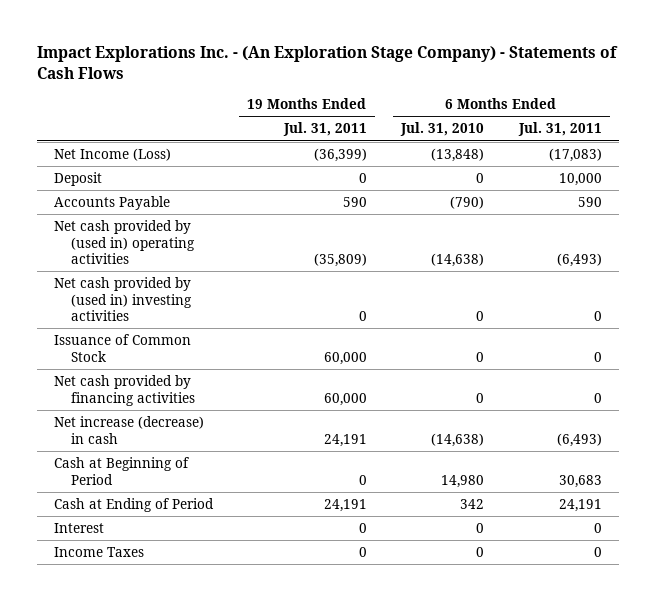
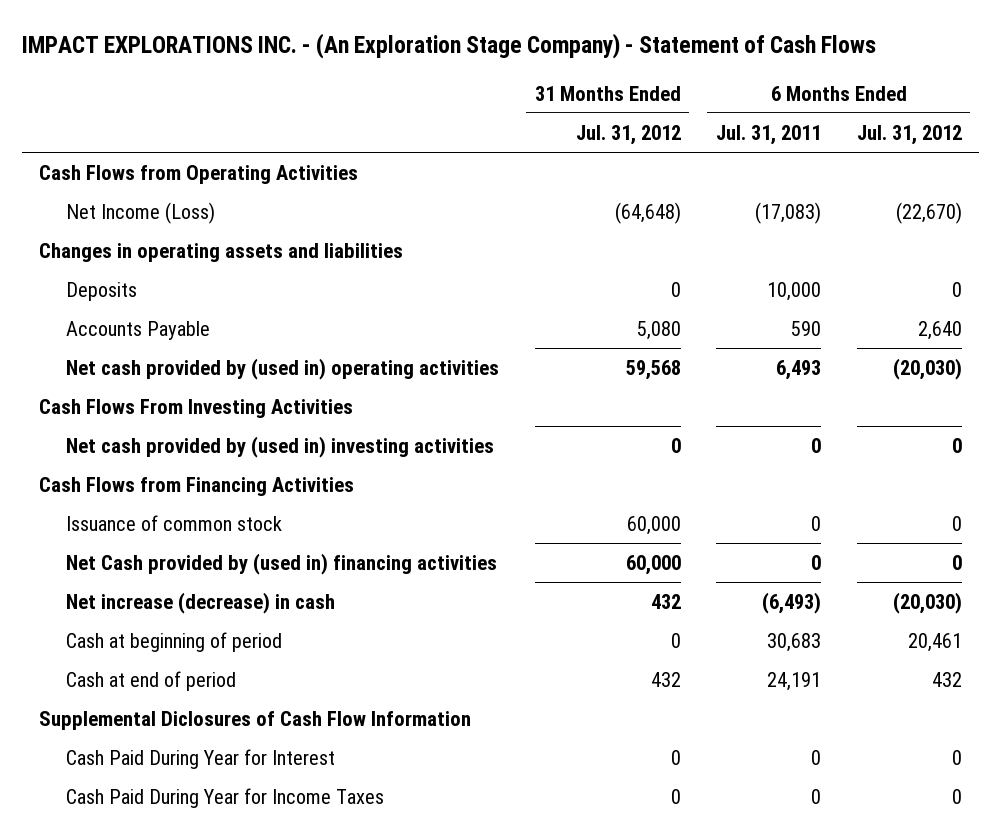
- Impact Explorations Inc. - (An Exploration Stage Company) - Statements of Cash Flows
+ IMPACT EXPLORATIONS INC. - (An Exploration Stage Company) - Statement of Cash Flows
- | 19 Months Ended Jul. 31, 2011 | 6 Months Ended Jul. 31, 2010 | 6 Months Ended Jul. 31, 2011
+ | 31 Months Ended Jul. 31, 2012 | 6 Months Ended Jul. 31, 2011 | 6 Months Ended Jul. 31, 2012
+ Cash Flows from Operating Activities
- Deposit | 0 | 0 | 10,000
+ Changes in operating assets and liabilities
+ Deposits | 0 | 10,000 | 0
- Net cash provided by (used in) operating activities | (35,809) | (14,638) | (6,493)
+ Net cash provided by (used in) operating activities | 59,568 | 6,493 | (20,030)
+ Cash Flows From Investing Activities
- Issuance of Common Stock | 60,000 | 0 | 0
- Net cash provided by financing activities | 60,000 | 0 | 0
+ Cash Flows from Financing Activities
+ Issuance of common stock | 60,000 | 0 | 0
+ Net Cash provided by (used in) financing activities | 60,000 | 0 | 0
- Cash at Beginning of Period | 0 | 14,980 | 30,683
- Cash at Ending of Period | 24,191 | 342 | 24,191
- Interest | 0 | 0 | 0
- Income Taxes | 0 | 0 | 0
+ Cash at beginning of period | 0 | 30,683 | 20,461
+ Cash at end of period | 432 | 24,191 | 432
+ Supplemental Diclosures of Cash Flow Information
+ Cash Paid During Year for Interest | 0 | 0 | 0
+ Cash Paid During Year for Income Taxes | 0 | 0 | 0

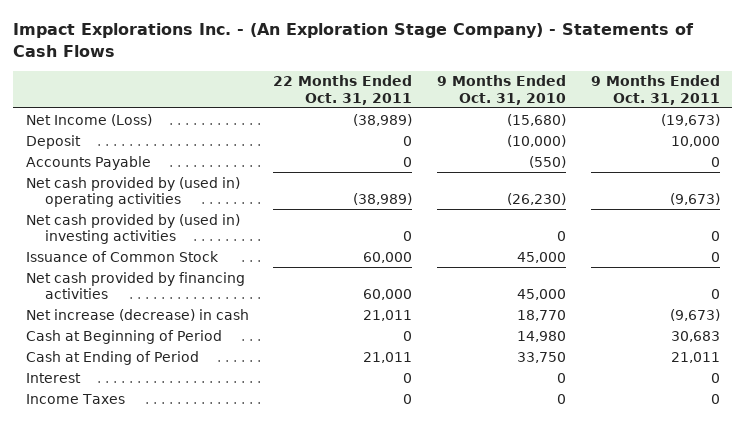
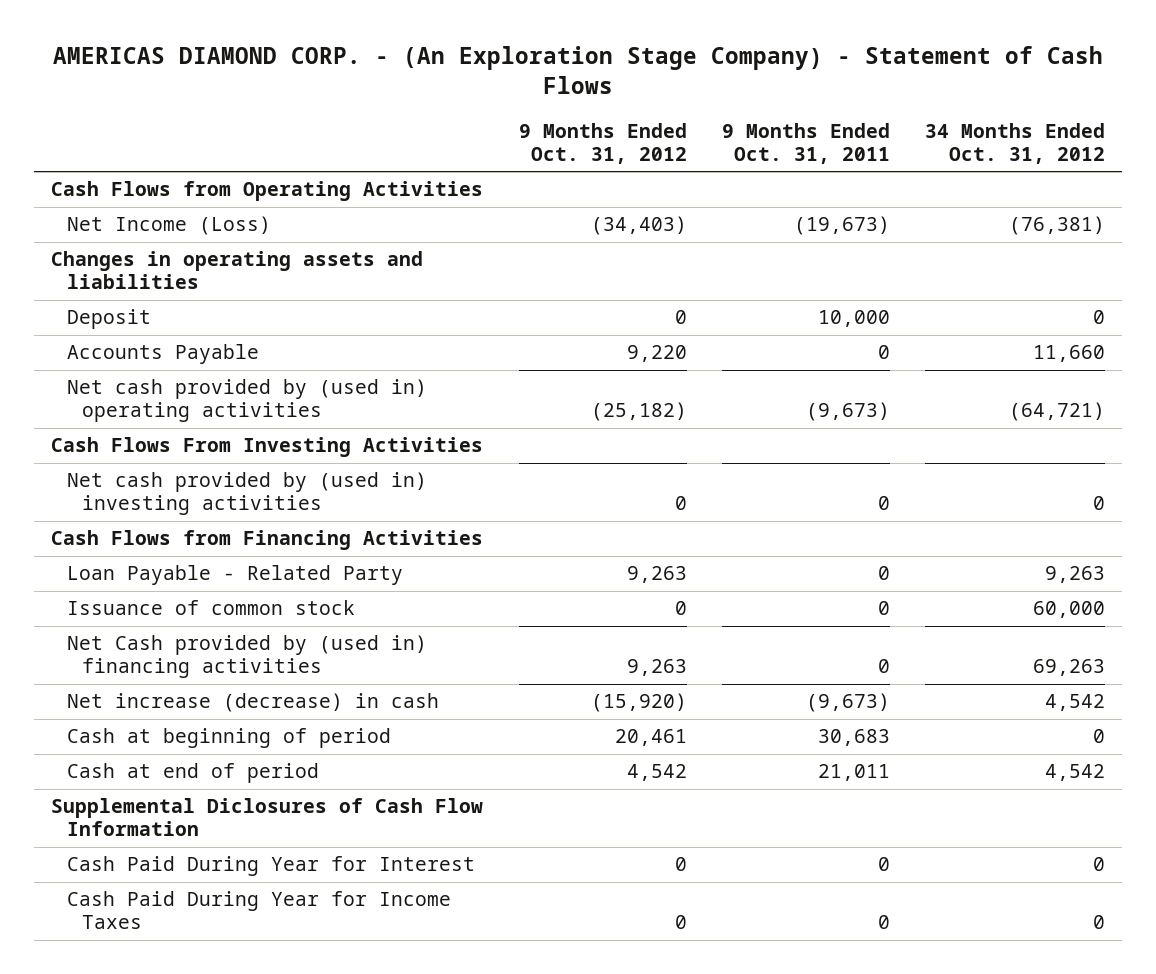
- Impact Explorations Inc. - (An Exploration Stage Company) - Statements of Cash Flows
+ AMERICAS DIAMOND CORP. - (An Exploration Stage Company) - Statement of Cash Flows
- | 22 Months Ended Oct. 31, 2011 | 9 Months Ended Oct. 31, 2010 | 9 Months Ended Oct. 31, 2011
+ | 9 Months Ended Oct. 31, 2012 | 9 Months Ended Oct. 31, 2011 | 34 Months Ended Oct. 31, 2012
+ Cash Flows from Operating Activities
+ Changes in operating assets and liabilities
+ Cash Flows From Investing Activities
- Issuance of Common Stock | 60,000 | 45,000 | 0
- Net cash provided by financing activities | 60,000 | 45,000 | 0
+ Cash Flows from Financing Activities
+ Loan Payable - Related Party | 9,263 | 0 | 9,263
+ Issuance of common stock | 0 | 0 | 60,000
+ Net Cash provided by (used in) financing activities | 9,263 | 0 | 69,263
- Cash at Beginning of Period | 0 | 14,980 | 30,683
- Cash at Ending of Period | 21,011 | 33,750 | 21,011
- Interest | 0 | 0 | 0
- Income Taxes | 0 | 0 | 0
+ Cash at beginning of period | 20,461 | 30,683 | 0
+ Cash at end of period | 4,542 | 21,011 | 4,542
+ Supplemental Diclosures of Cash Flow Information
+ Cash Paid During Year for Interest | 0 | 0 | 0
+ Cash Paid During Year for Income Taxes | 0 | 0 | 0

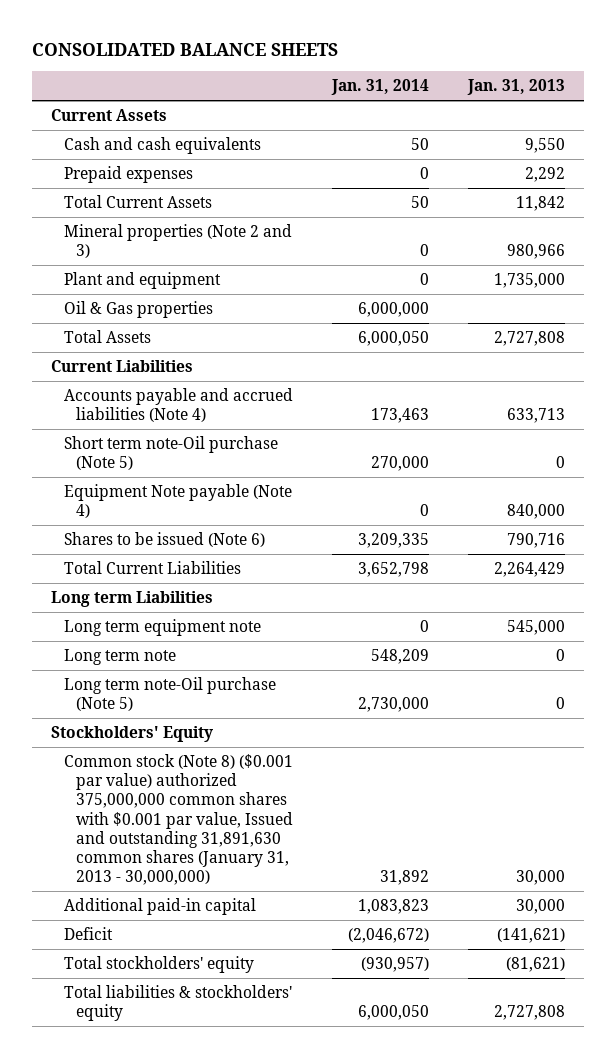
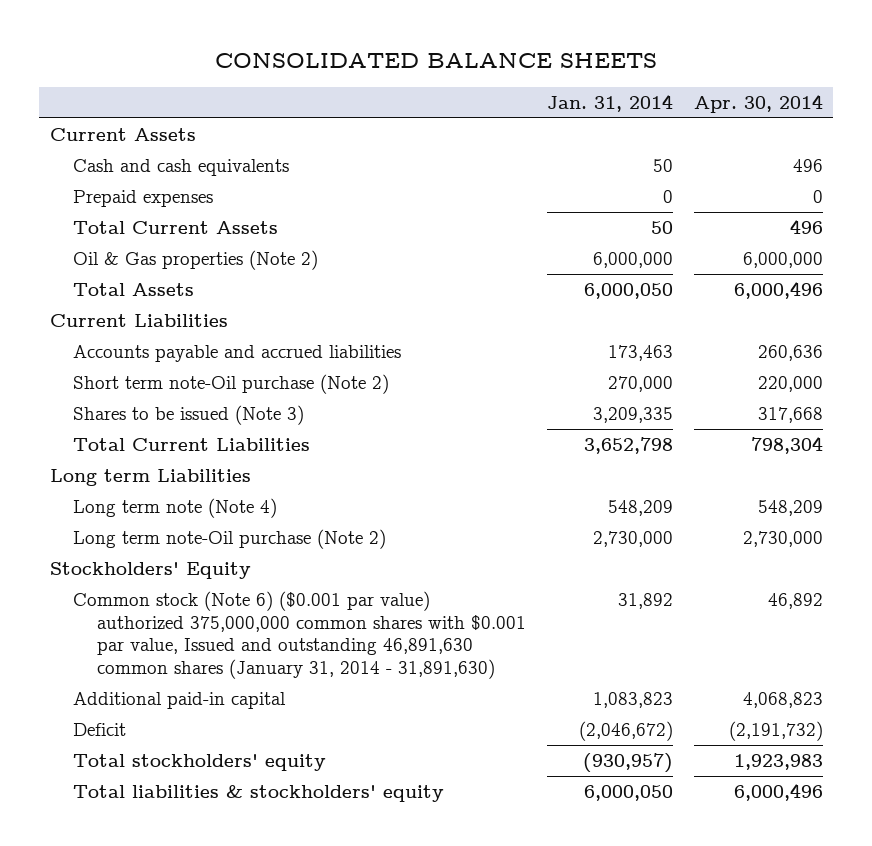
- | Jan. 31, 2014 | Jan. 31, 2013
+ | Jan. 31, 2014 | Apr. 30, 2014
- Mineral properties (Note 2 and 3) | 0 | 980,966
- Plant and equipment | 0 | 1,735,000
- Oil & Gas properties | 6,000,000 |
+ Oil & Gas properties (Note 2) | 6,000,000 | 6,000,000
- Accounts payable and accrued liabilities (Note 4) | 173,463 | 633,713
- Short term note-Oil purchase (Note 5) | 270,000 | 0
- Equipment Note payable (Note 4) | 0 | 840,000
- Shares to be issued (Note 6) | 3,209,335 | 790,716
+ Accounts payable and accrued liabilities | 173,463 | 260,636
+ Short term note-Oil purchase (Note 2) | 270,000 | 220,000
+ Shares to be issued (Note 3) | 3,209,335 | 317,668
- Long term equipment note | 0 | 545,000
- Long term note | 548,209 | 0
- Long term note-Oil purchase (Note 5) | 2,730,000 | 0
+ Long term note (Note 4) | 548,209 | 548,209
+ Long term note-Oil purchase (Note 2) | 2,730,000 | 2,730,000
- Common stock (Note 8) ($0.001 par value) authorized 375,000,000 common shares with $0.001 par value, Issued and outstanding 31,891,630 common shares (January 31, 2013 - 30,000,000) | 31,892 | 30,000
+ Common stock (Note 6) ($0.001 par value) authorized 375,000,000 common shares with $0.001 par value, Issued and outstanding 46,891,630 common shares (January 31, 2014 - 31,891,630) | 31,892 | 46,892

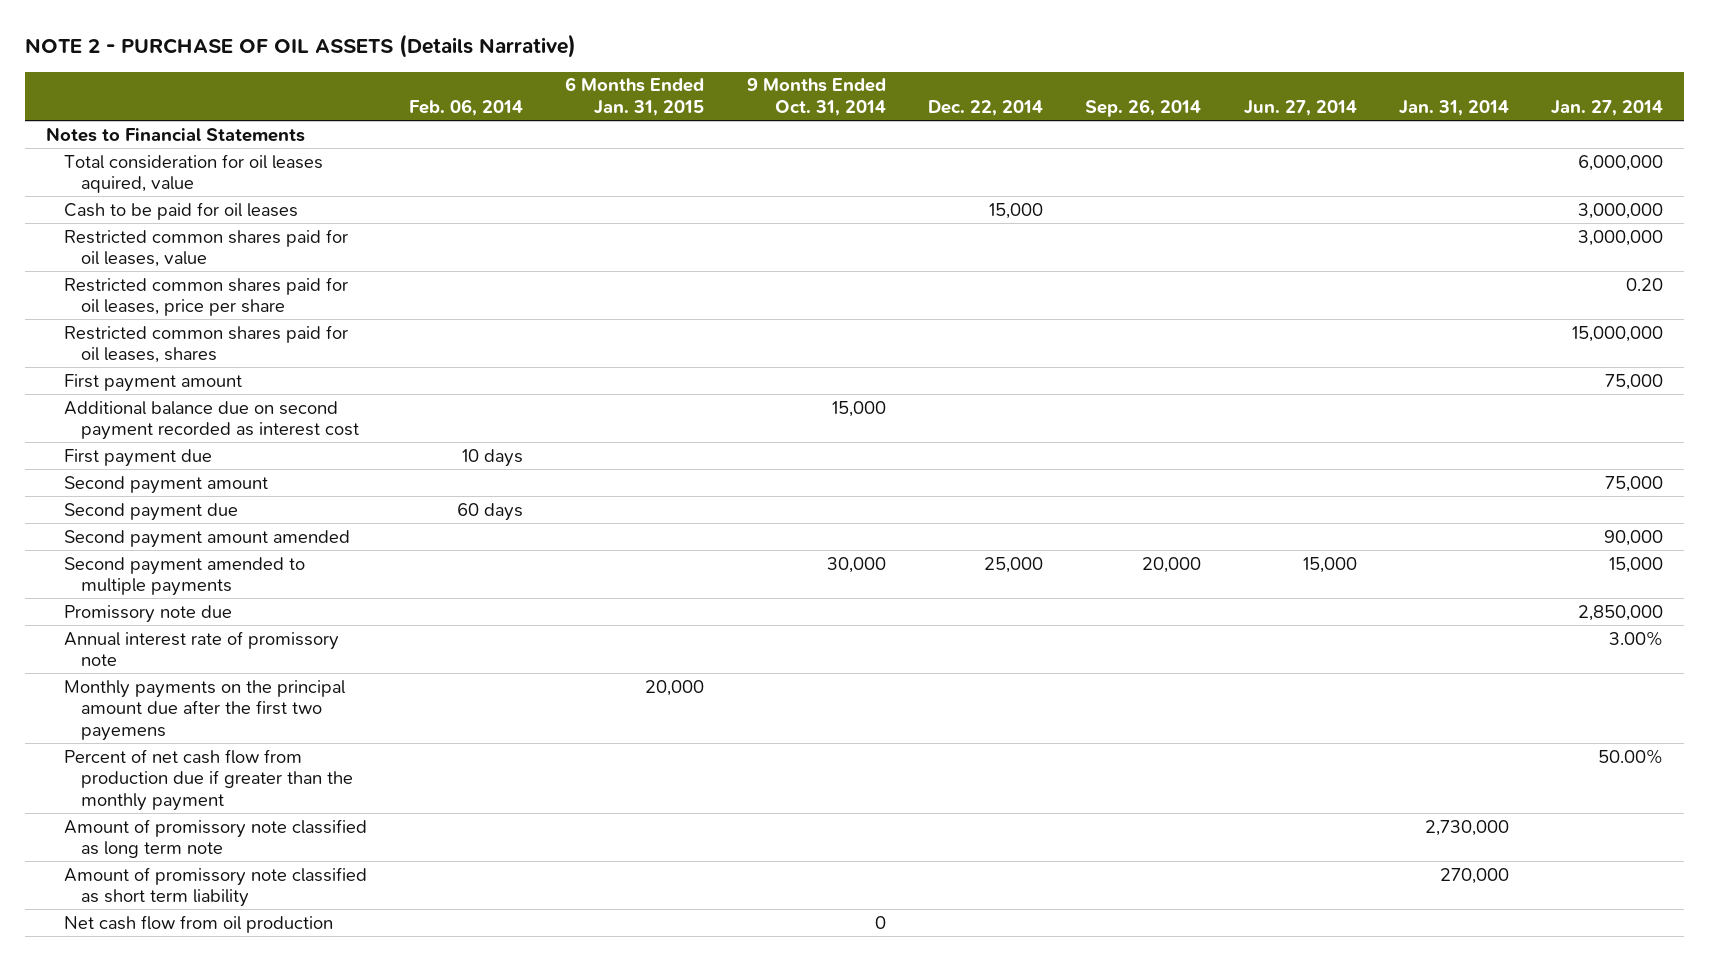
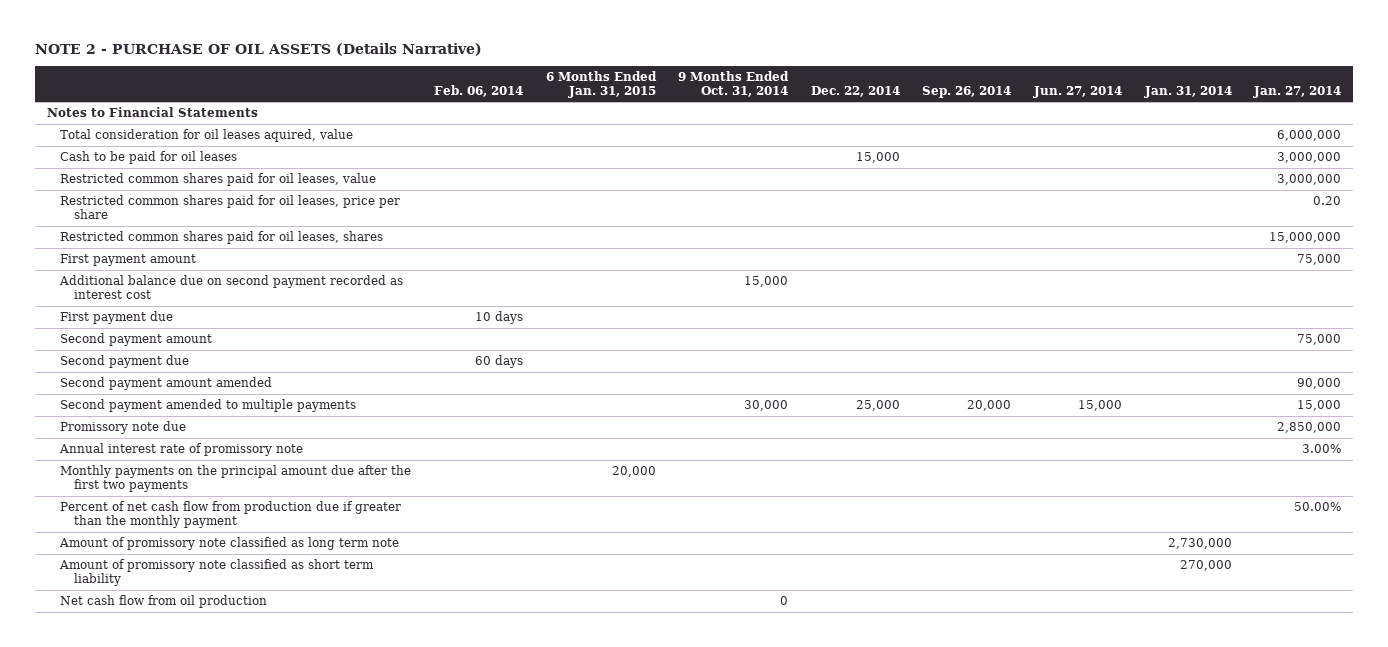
- Monthly payments on the principal amount due after the first two payemens | | 20,000 | | | | | |
+ Monthly payments on the principal amount due after the first two payments | | 20,000 | | | | | |

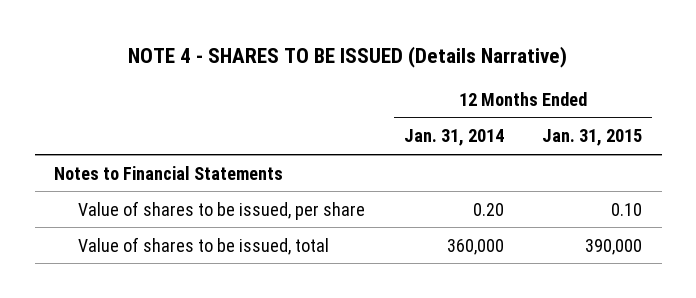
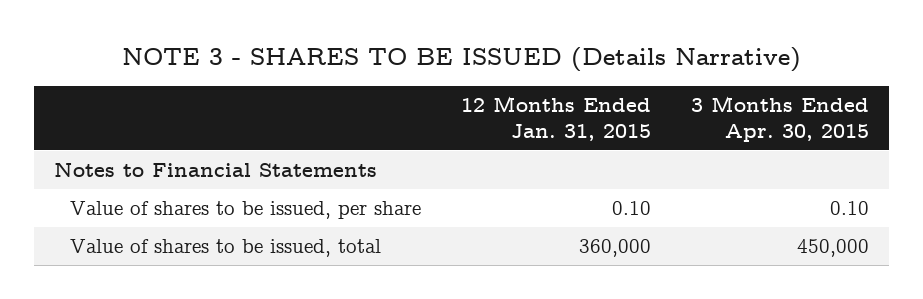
- NOTE 4 - SHARES TO BE ISSUED (Details Narrative)
+ NOTE 3 - SHARES TO BE ISSUED (Details Narrative)
- | 12 Months Ended Jan. 31, 2014 | 12 Months Ended Jan. 31, 2015
+ | 12 Months Ended Jan. 31, 2015 | 3 Months Ended Apr. 30, 2015
- Value of shares to be issued, total | 360,000 | 390,000
+ Value of shares to be issued, total | 360,000 | 450,000

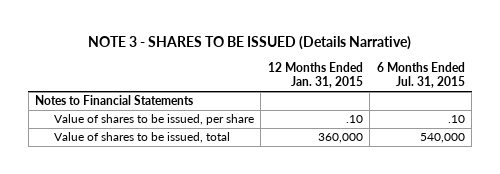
- | 12 Months Ended Jan. 31, 2015 | 3 Months Ended Apr. 30, 2015
+ | 12 Months Ended Jan. 31, 2015 | 6 Months Ended Jul. 31, 2015
- Value of shares to be issued, per share | 0.10 | 0.10
+ Value of shares to be issued, per share | .10 | .10

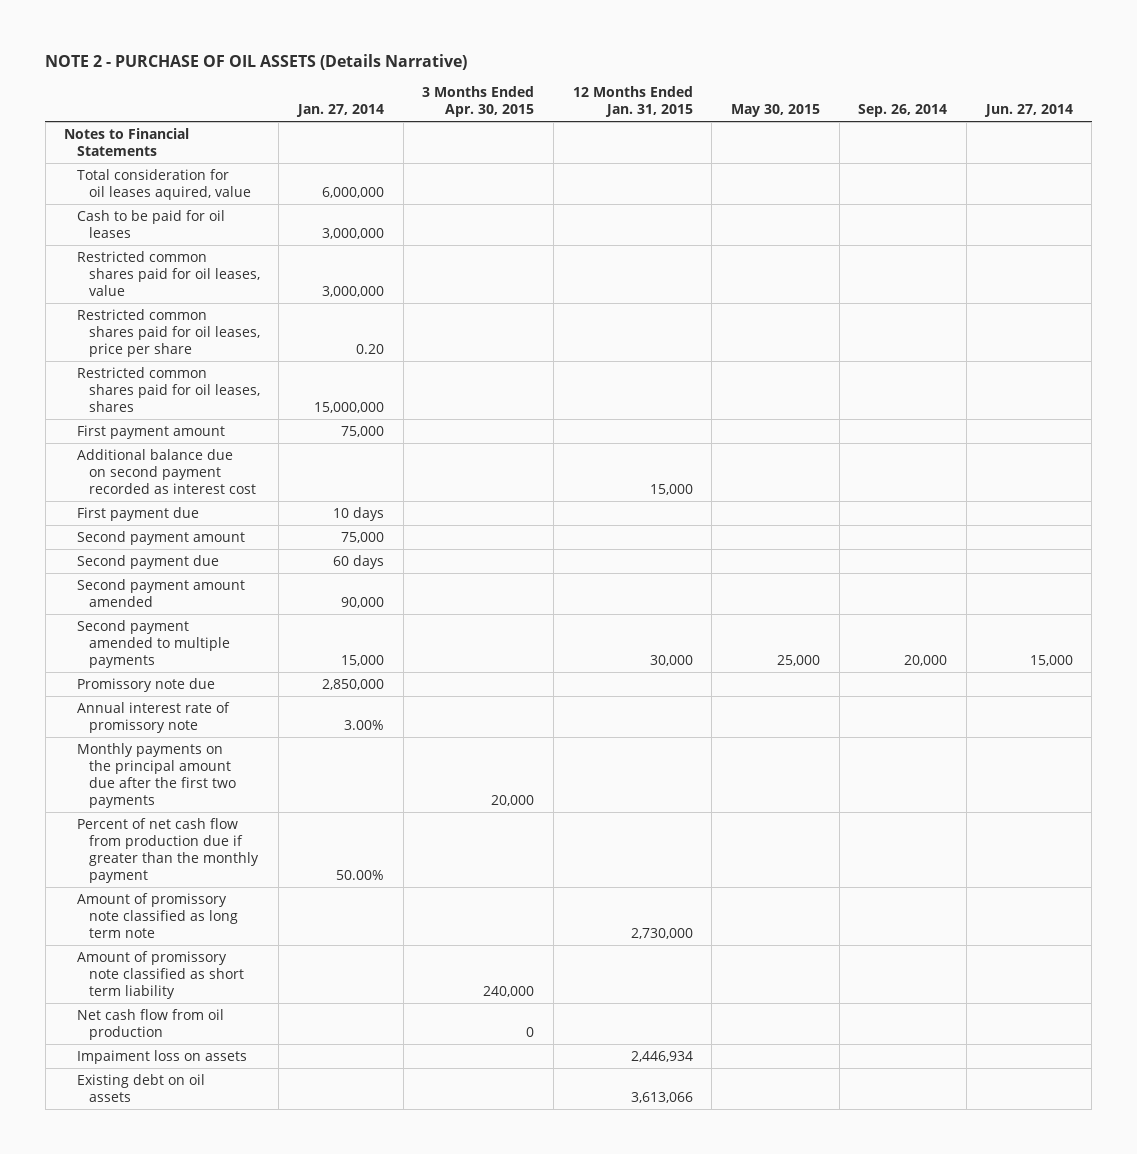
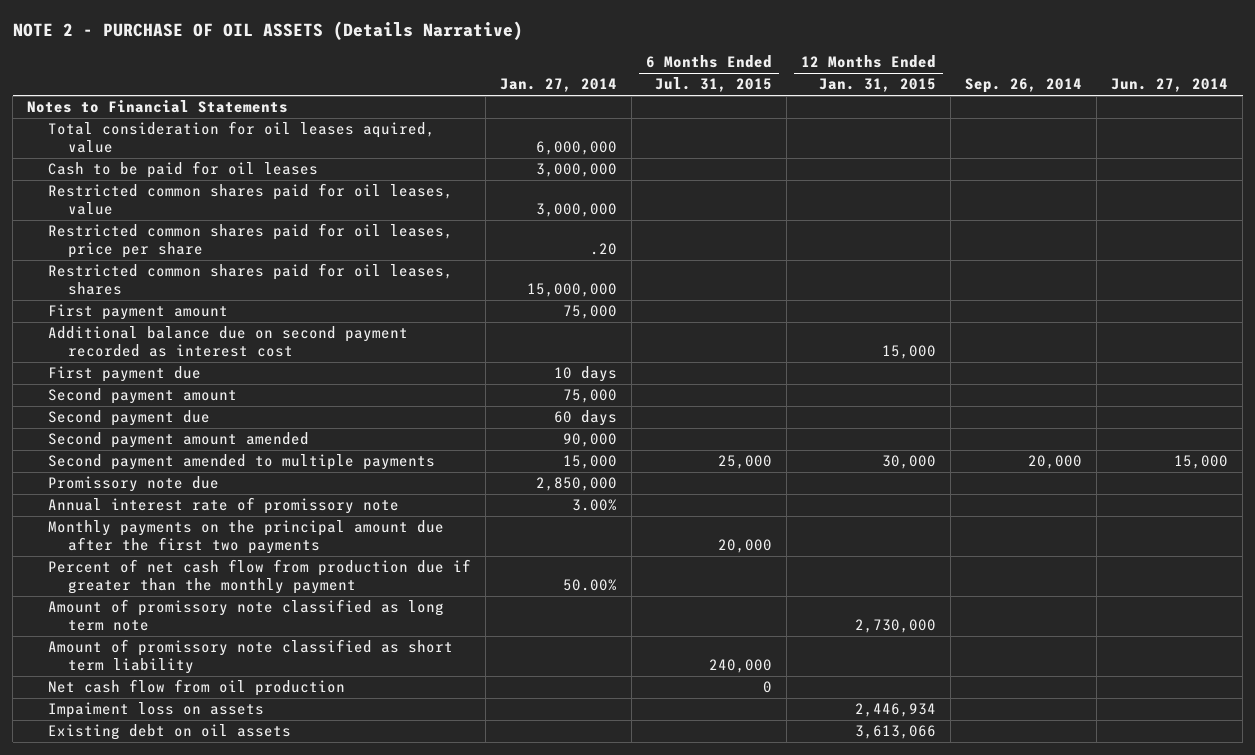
- | Jan. 27, 2014 | 3 Months Ended Apr. 30, 2015 | 12 Months Ended Jan. 31, 2015 | May 30, 2015 | Sep. 26, 2014 | Jun. 27, 2014
+ | Jan. 27, 2014 | 6 Months Ended Jul. 31, 2015 | 12 Months Ended Jan. 31, 2015 | Sep. 26, 2014 | Jun. 27, 2014
- Restricted common shares paid for oil leases, price per share | 0.20 | | | | |
+ Restricted common shares paid for oil leases, price per share | .20 | | | |

